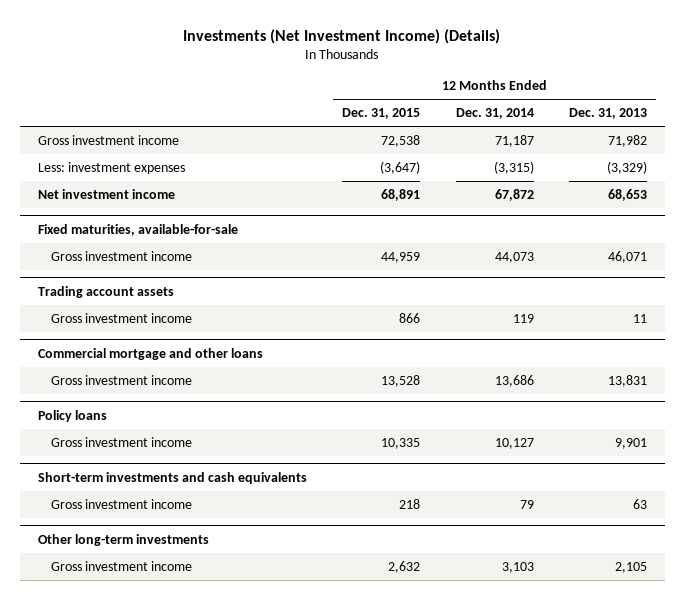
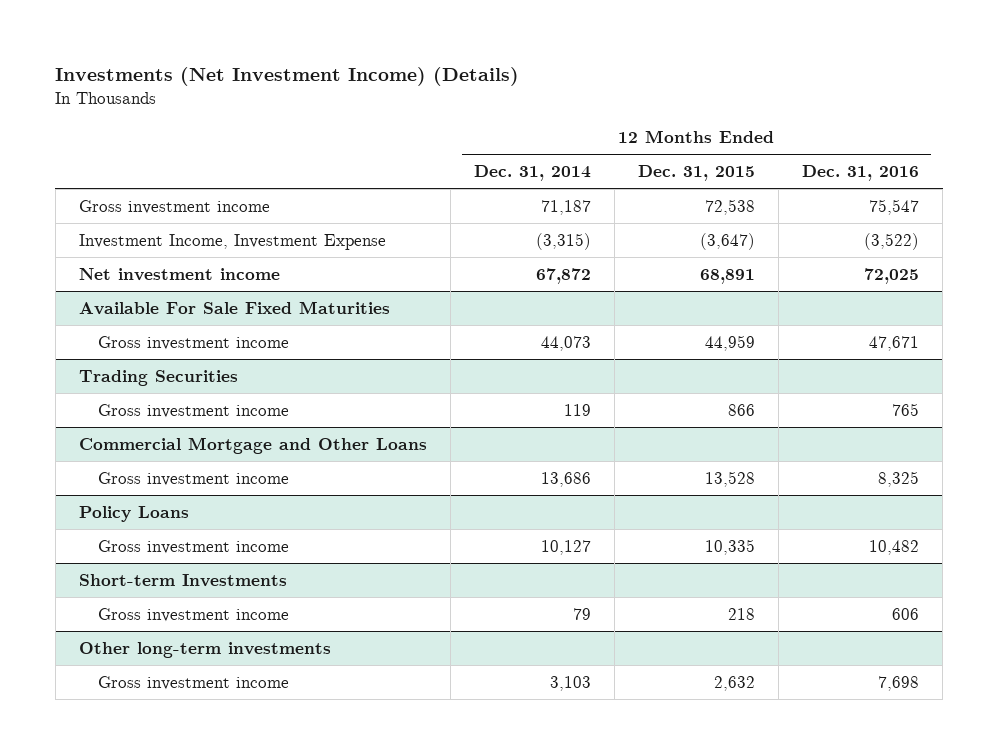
- | 12 Months Ended Dec. 31, 2015 | 12 Months Ended Dec. 31, 2014 | 12 Months Ended Dec. 31, 2013
+ | 12 Months Ended Dec. 31, 2014 | 12 Months Ended Dec. 31, 2015 | 12 Months Ended Dec. 31, 2016
- Less: investment expenses | (3,647) | (3,315) | (3,329)
+ Investment Income, Investment Expense | (3,315) | (3,647) | (3,522)
- Fixed maturities, available-for-sale
+ Available For Sale Fixed Maturities
- Trading account assets
+ Trading Securities
- Commercial mortgage and other loans
+ Commercial Mortgage and Other Loans
- Policy loans
+ Policy Loans
- Short-term investments and cash equivalents
+ Short-term Investments

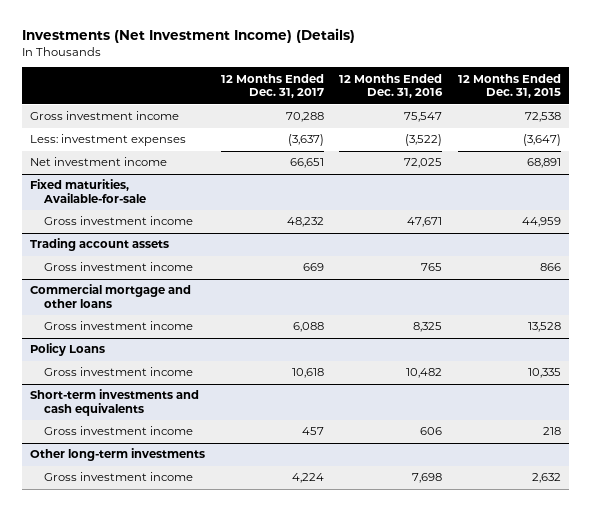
- | 12 Months Ended Dec. 31, 2014 | 12 Months Ended Dec. 31, 2015 | 12 Months Ended Dec. 31, 2016
+ | 12 Months Ended Dec. 31, 2017 | 12 Months Ended Dec. 31, 2016 | 12 Months Ended Dec. 31, 2015
- Investment Income, Investment Expense | (3,315) | (3,647) | (3,522)
+ Less: investment expenses | (3,637) | (3,522) | (3,647)
- Available For Sale Fixed Maturities
+ Fixed maturities, Available-for-sale
- Trading Securities
+ Trading account assets
- Commercial Mortgage and Other Loans
+ Commercial mortgage and other loans
- Short-term Investments
+ Short-term investments and cash equivalents

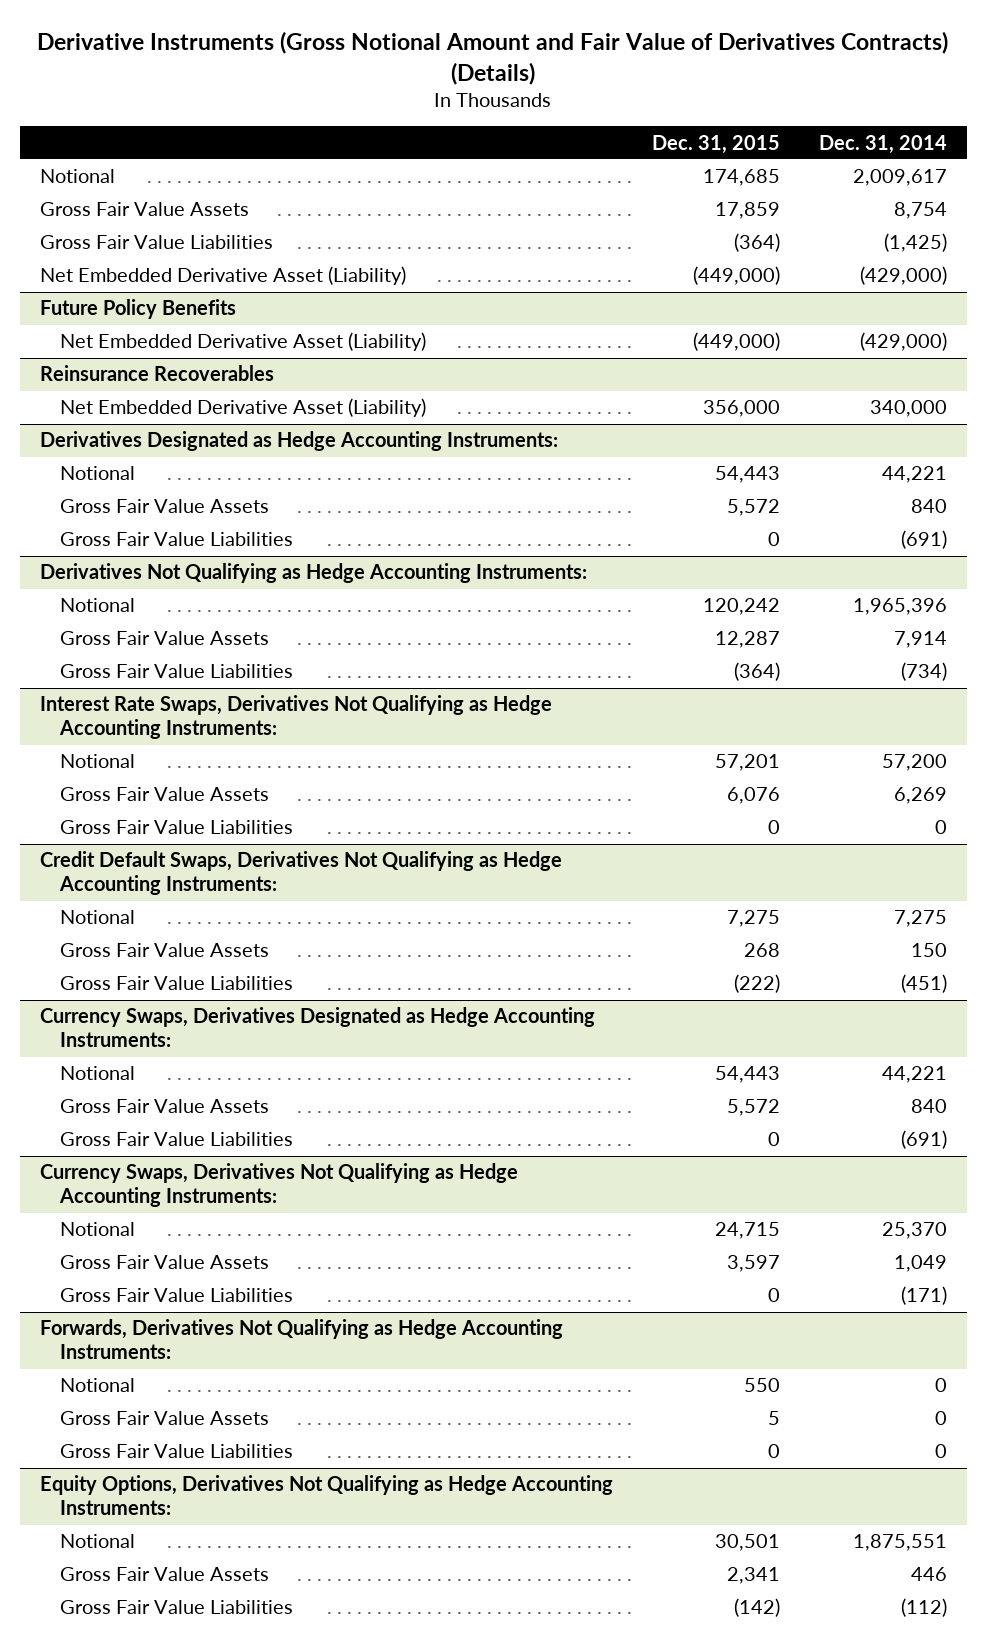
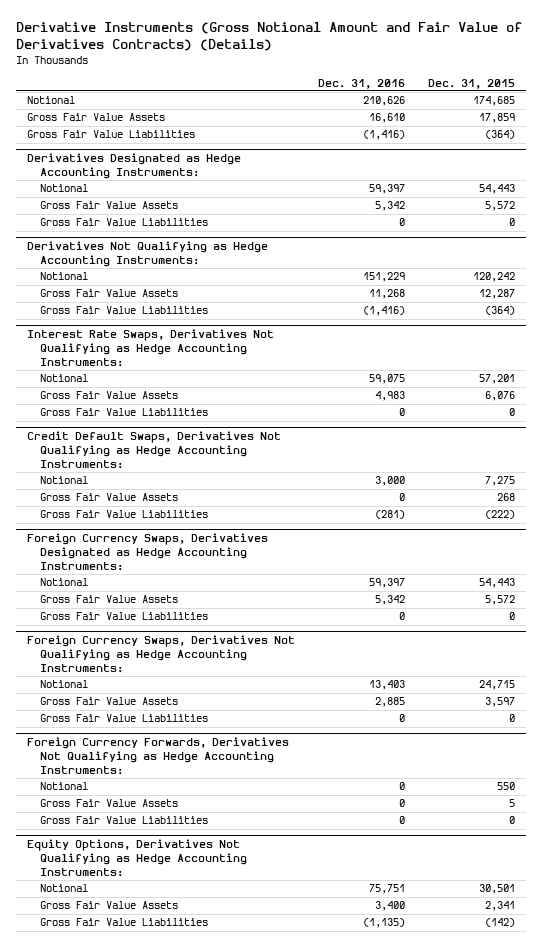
- | Dec. 31, 2015 | Dec. 31, 2014
+ | Dec. 31, 2016 | Dec. 31, 2015
- Net Embedded Derivative Asset (Liability) | (449,000) | (429,000)
- Future Policy Benefits
- Net Embedded Derivative Asset (Liability) | (449,000) | (429,000)
- Reinsurance Recoverables
- Net Embedded Derivative Asset (Liability) | 356,000 | 340,000
- Currency Swaps, Derivatives Designated as Hedge Accounting Instruments:
+ Foreign Currency Swaps, Derivatives Designated as Hedge Accounting Instruments:
- Currency Swaps, Derivatives Not Qualifying as Hedge Accounting Instruments:
+ Foreign Currency Swaps, Derivatives Not Qualifying as Hedge Accounting Instruments:
- Forwards, Derivatives Not Qualifying as Hedge Accounting Instruments:
+ Foreign Currency Forwards, Derivatives Not Qualifying as Hedge Accounting Instruments:

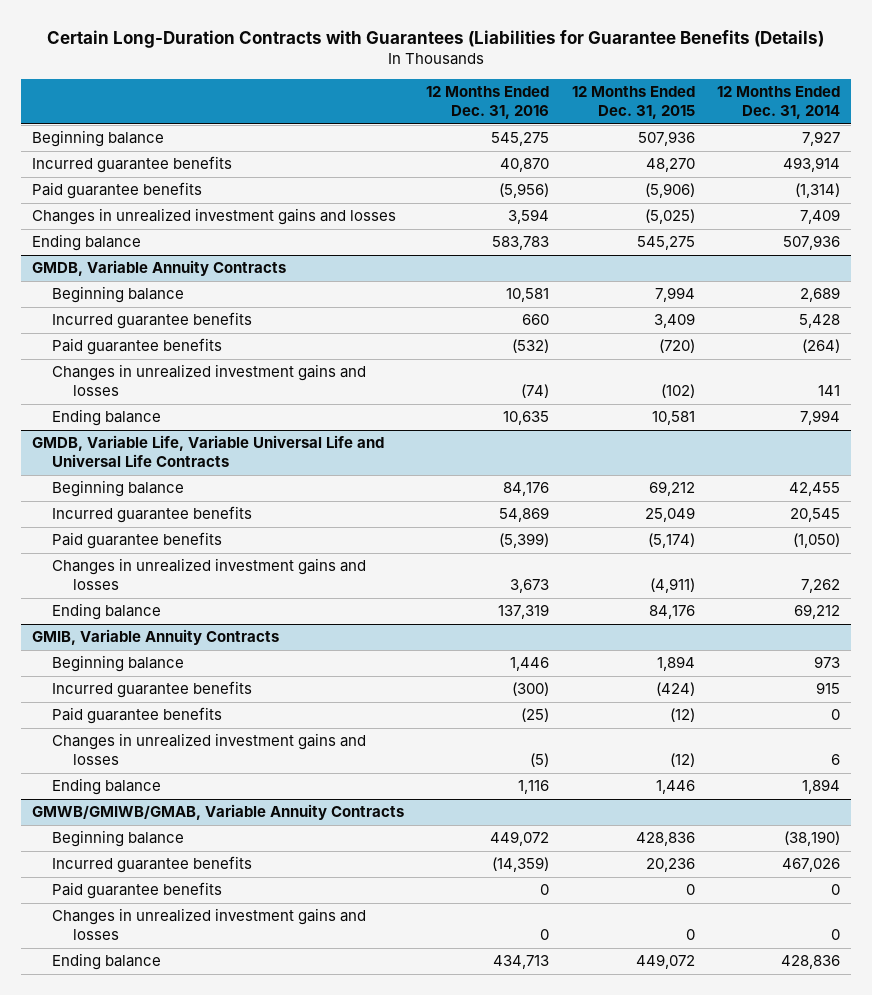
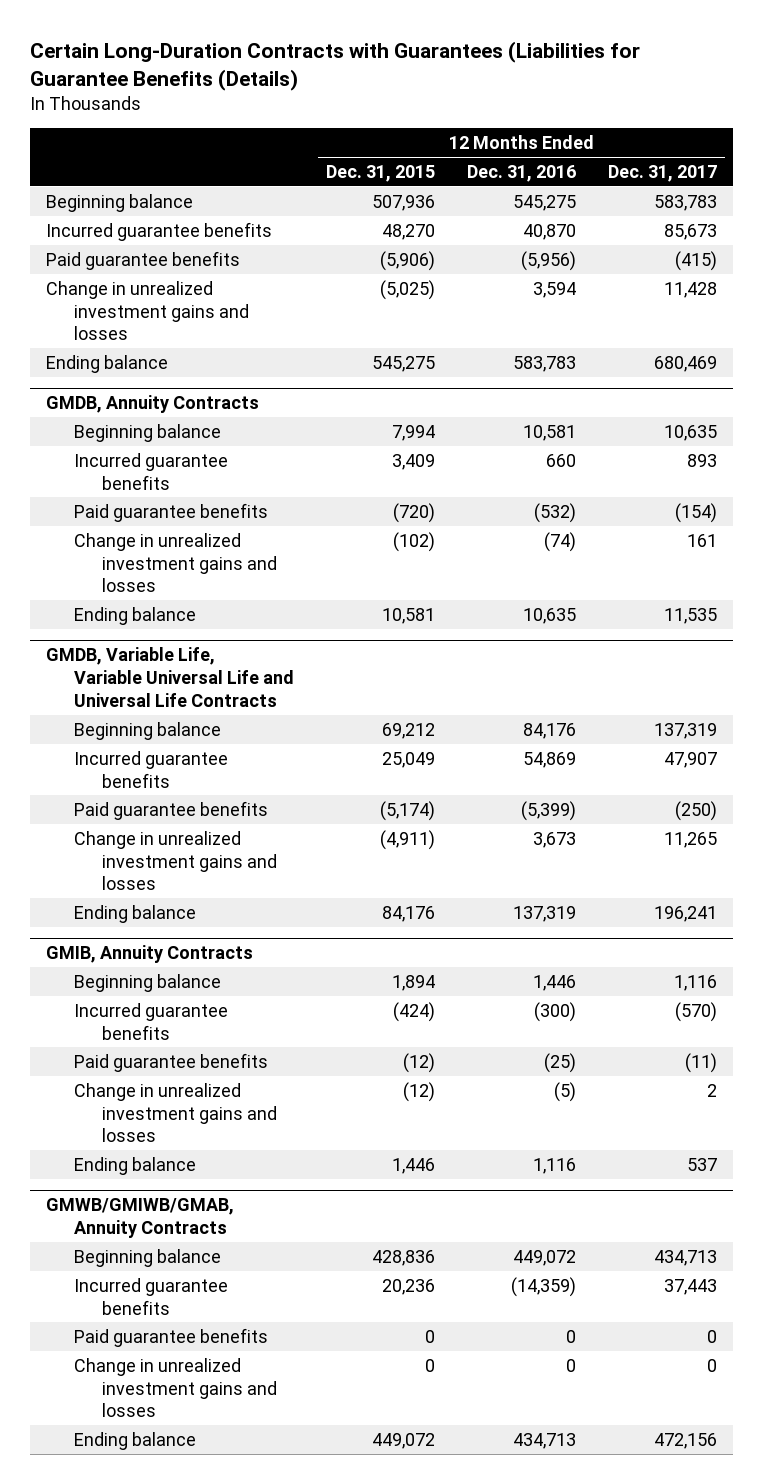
- | 12 Months Ended Dec. 31, 2016 | 12 Months Ended Dec. 31, 2015 | 12 Months Ended Dec. 31, 2014
+ | 12 Months Ended Dec. 31, 2015 | 12 Months Ended Dec. 31, 2016 | 12 Months Ended Dec. 31, 2017
- Changes in unrealized investment gains and losses | 3,594 | (5,025) | 7,409
+ Change in unrealized investment gains and losses | (5,025) | 3,594 | 11,428
- GMDB, Variable Annuity Contracts
+ GMDB, Annuity Contracts
- Changes in unrealized investment gains and losses | (74) | (102) | 141
+ Change in unrealized investment gains and losses | (102) | (74) | 161
@ GMDB, Variable Life, Variable Universal Life and Universal Life Contracts
- Changes in unrealized investment gains and losses | 3,673 | (4,911) | 7,262
+ Change in unrealized investment gains and losses | (4,911) | 3,673 | 11,265
- GMIB, Variable Annuity Contracts
+ GMIB, Annuity Contracts
- Changes in unrealized investment gains and losses | (5) | (12) | 6
+ Change in unrealized investment gains and losses | (12) | (5) | 2
- GMWB/GMIWB/GMAB, Variable Annuity Contracts
+ GMWB/GMIWB/GMAB, Annuity Contracts
- Changes in unrealized investment gains and losses | 0 | 0 | 0
+ Change in unrealized investment gains and losses | 0 | 0 | 0

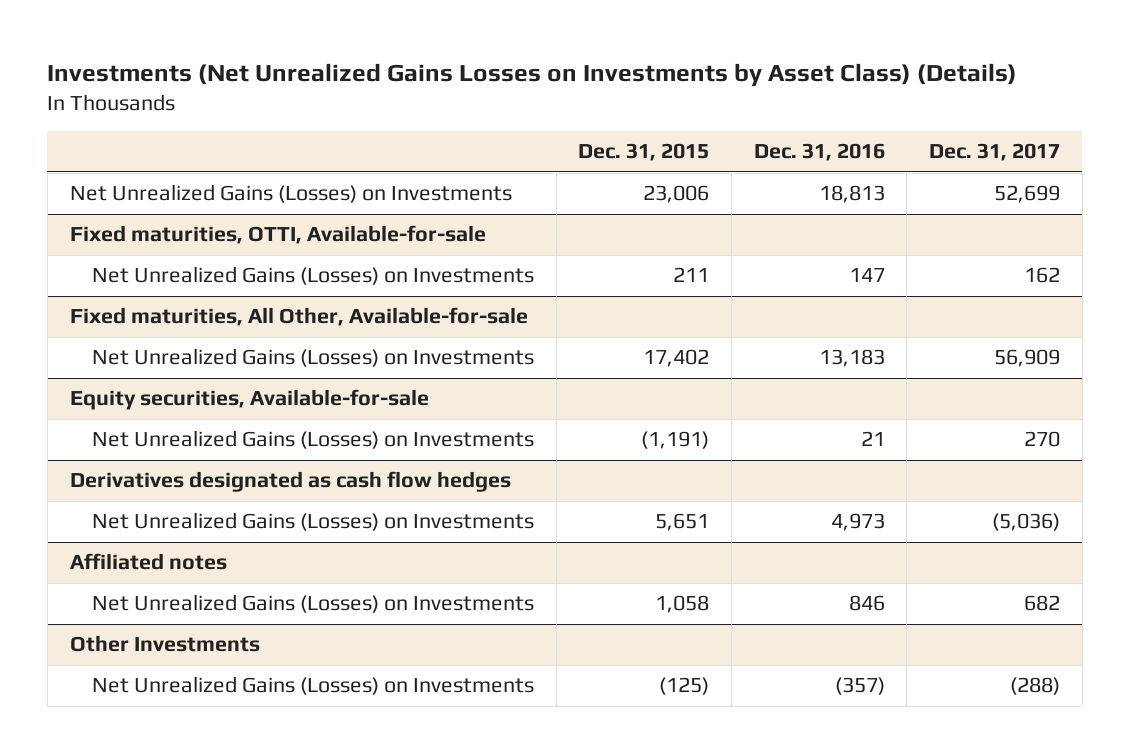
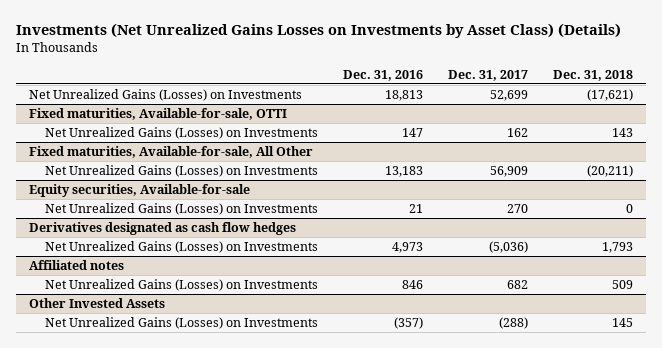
- | Dec. 31, 2015 | Dec. 31, 2016 | Dec. 31, 2017
+ | Dec. 31, 2016 | Dec. 31, 2017 | Dec. 31, 2018
- Fixed maturities, OTTI, Available-for-sale
+ Fixed maturities, Available-for-sale, OTTI
- Fixed maturities, All Other, Available-for-sale
+ Fixed maturities, Available-for-sale, All Other
- Other Investments
+ Other Invested Assets

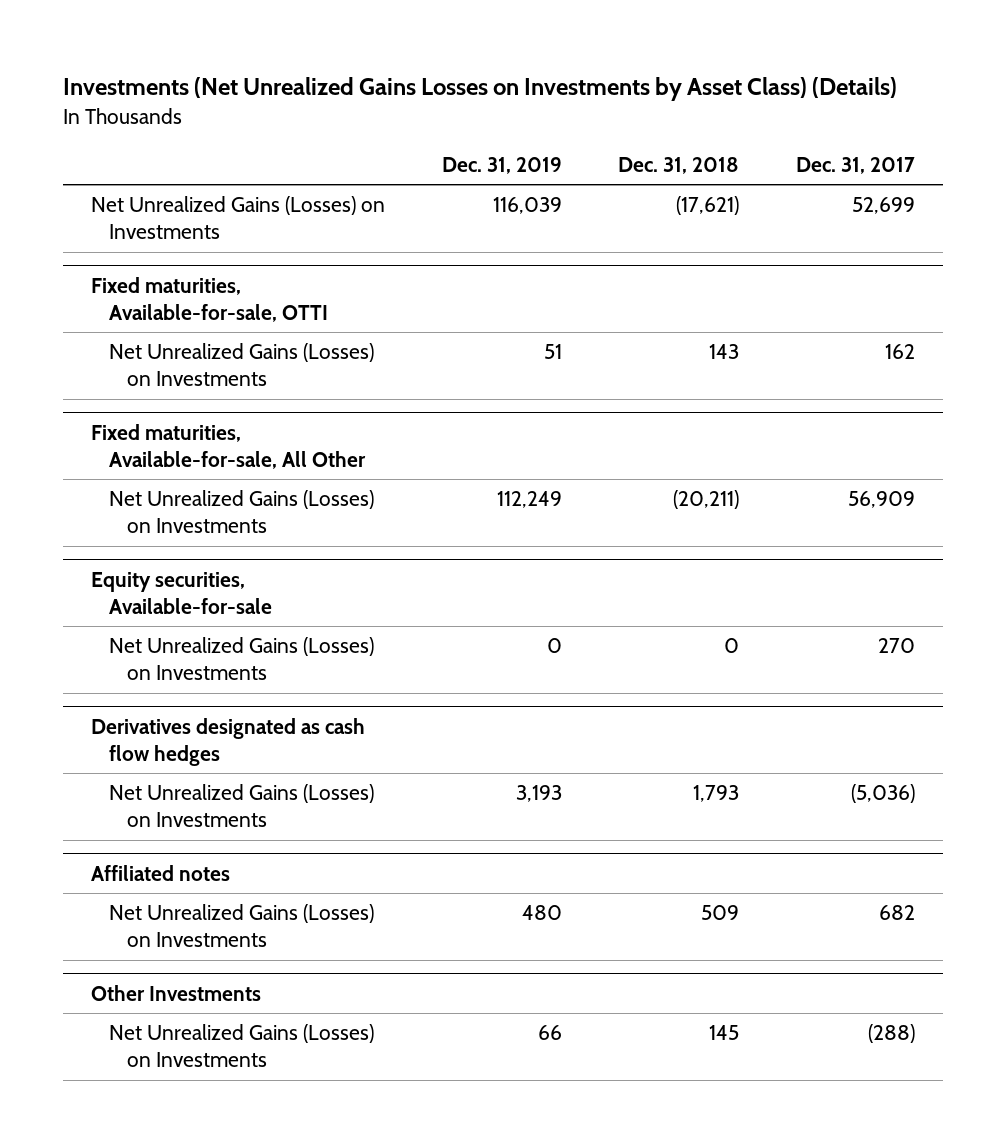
- | Dec. 31, 2016 | Dec. 31, 2017 | Dec. 31, 2018
+ | Dec. 31, 2019 | Dec. 31, 2018 | Dec. 31, 2017
- Other Invested Assets
+ Other Investments

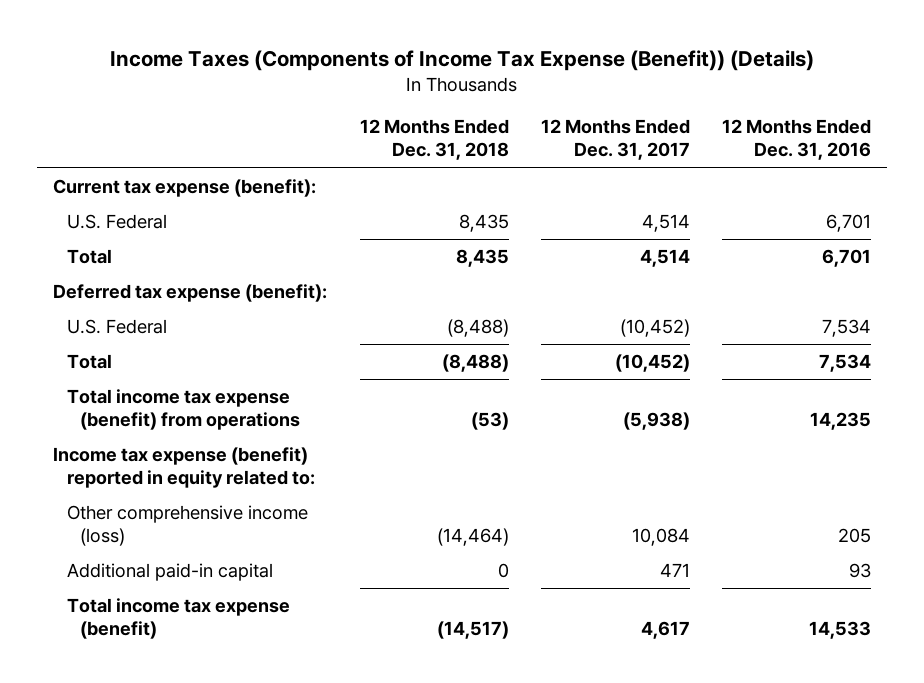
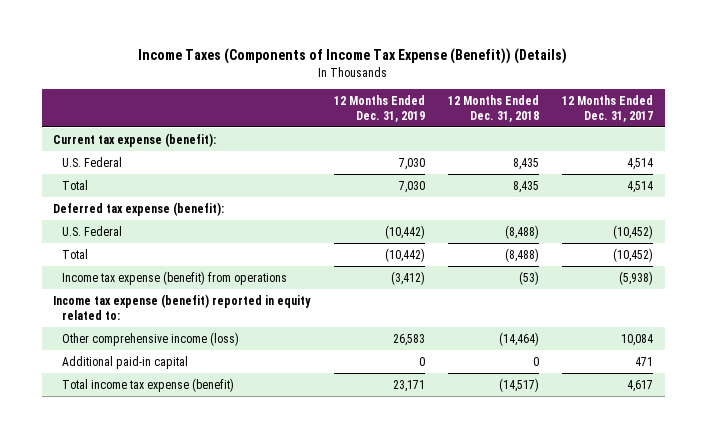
- | 12 Months Ended Dec. 31, 2018 | 12 Months Ended Dec. 31, 2017 | 12 Months Ended Dec. 31, 2016
+ | 12 Months Ended Dec. 31, 2019 | 12 Months Ended Dec. 31, 2018 | 12 Months Ended Dec. 31, 2017
- Total income tax expense (benefit) from operations | (53) | (5,938) | 14,235
+ Income tax expense (benefit) from operations | (3,412) | (53) | (5,938)

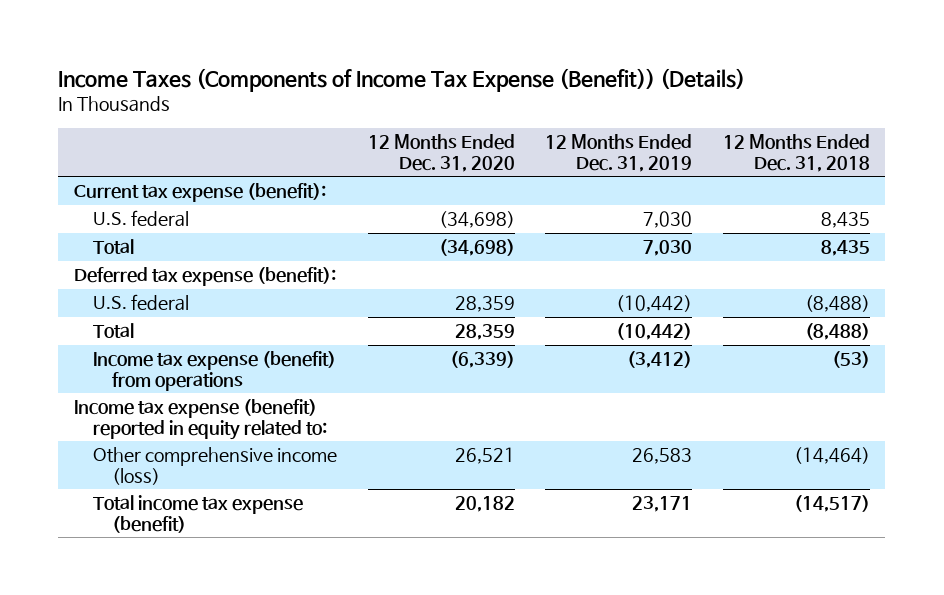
- | 12 Months Ended Dec. 31, 2019 | 12 Months Ended Dec. 31, 2018 | 12 Months Ended Dec. 31, 2017
+ | 12 Months Ended Dec. 31, 2020 | 12 Months Ended Dec. 31, 2019 | 12 Months Ended Dec. 31, 2018
- U.S. Federal | 7,030 | 8,435 | 4,514
+ U.S. federal | (34,698) | 7,030 | 8,435
- U.S. Federal | (10,442) | (8,488) | (10,452)
+ U.S. federal | 28,359 | (10,442) | (8,488)
- Additional paid-in capital | 0 | 0 | 471

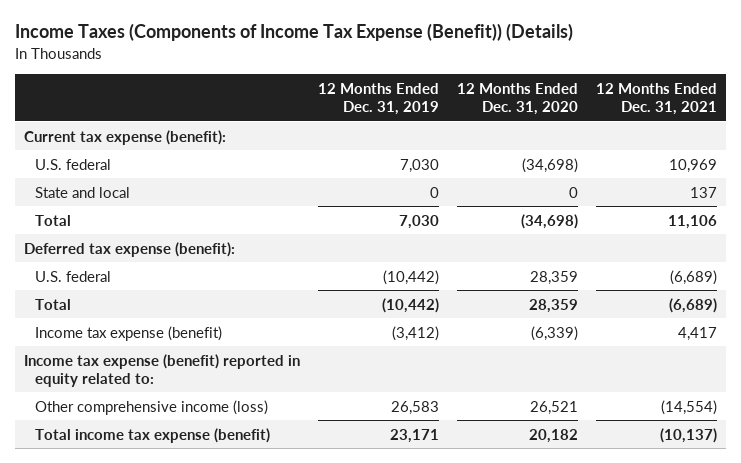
- | 12 Months Ended Dec. 31, 2020 | 12 Months Ended Dec. 31, 2019 | 12 Months Ended Dec. 31, 2018
+ | 12 Months Ended Dec. 31, 2019 | 12 Months Ended Dec. 31, 2020 | 12 Months Ended Dec. 31, 2021
+ State and local | 0 | 0 | 137
- Income tax expense (benefit) from operations | (6,339) | (3,412) | (53)
+ Income tax expense (benefit) | (3,412) | (6,339) | 4,417

